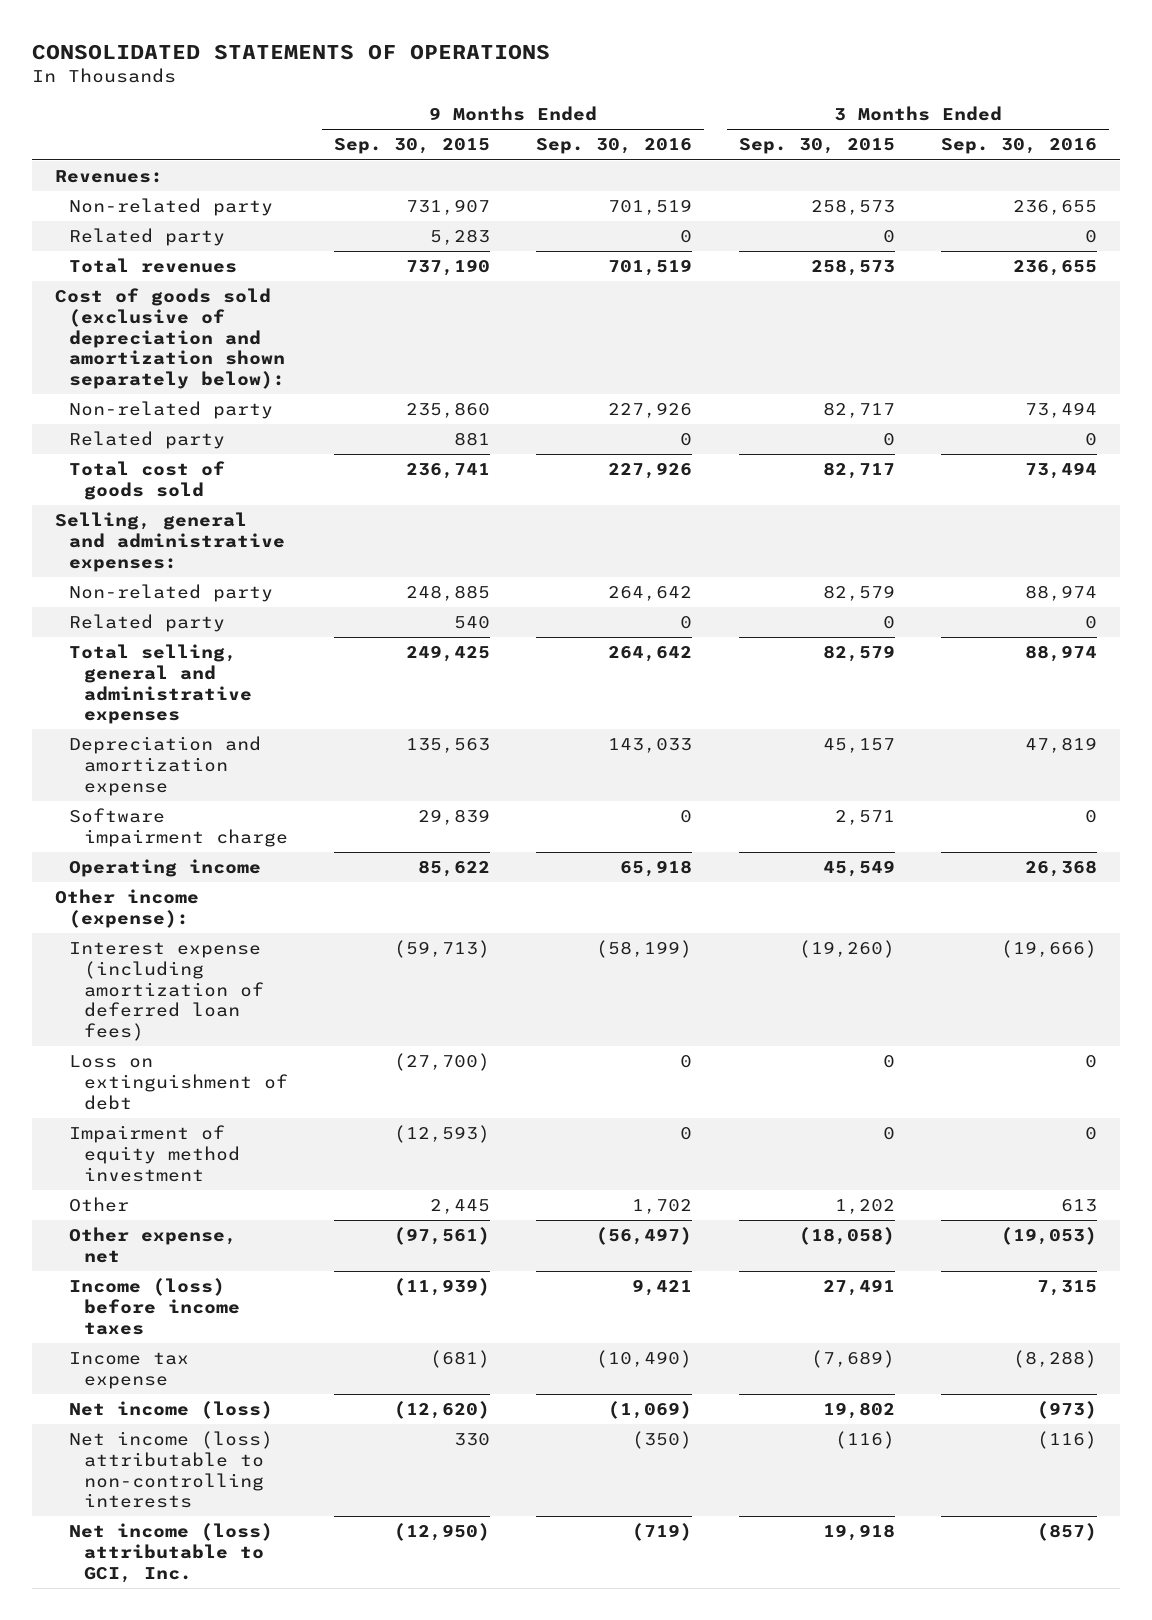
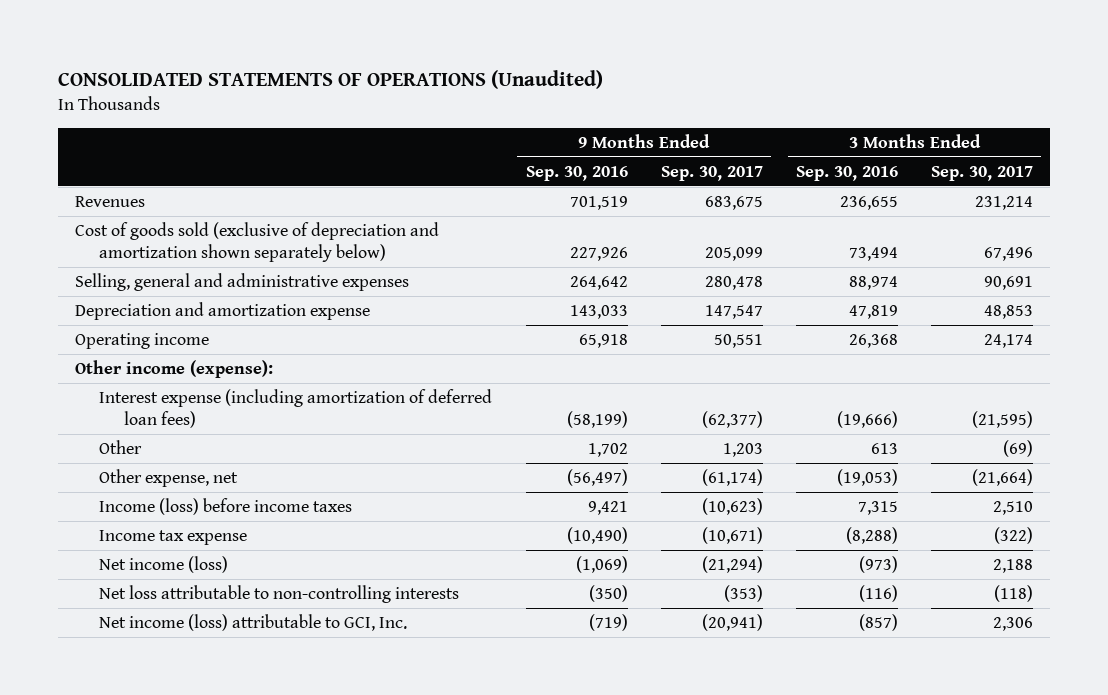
- CONSOLIDATED STATEMENTS OF OPERATIONS
+ CONSOLIDATED STATEMENTS OF OPERATIONS (Unaudited)
- | 9 Months Ended Sep. 30, 2015 | 9 Months Ended Sep. 30, 2016 | 3 Months Ended Sep. 30, 2015 | 3 Months Ended Sep. 30, 2016
+ | 9 Months Ended Sep. 30, 2016 | 9 Months Ended Sep. 30, 2017 | 3 Months Ended Sep. 30, 2016 | 3 Months Ended Sep. 30, 2017
- Revenues:
- Non-related party | 731,907 | 701,519 | 258,573 | 236,655
- Related party | 5,283 | 0 | 0 | 0
- Total revenues | 737,190 | 701,519 | 258,573 | 236,655
- Cost of goods sold (exclusive of depreciation and amortization shown separately below):
- Non-related party | 235,860 | 227,926 | 82,717 | 73,494
- Related party | 881 | 0 | 0 | 0
- Total cost of goods sold | 236,741 | 227,926 | 82,717 | 73,494
- Selling, general and administrative expenses:
- Non-related party | 248,885 | 264,642 | 82,579 | 88,974
- Related party | 540 | 0 | 0 | 0
- Total selling, general and administrative expenses | 249,425 | 264,642 | 82,579 | 88,974
+ Revenues | 701,519 | 683,675 | 236,655 | 231,214
+ Cost of goods sold (exclusive of depreciation and amortization shown separately below) | 227,926 | 205,099 | 73,494 | 67,496
+ Selling, general and administrative expenses | 264,642 | 280,478 | 88,974 | 90,691
- Software impairment charge | 29,839 | 0 | 2,571 | 0
- Loss on extinguishment of debt | (27,700) | 0 | 0 | 0
- Impairment of equity method investment | (12,593) | 0 | 0 | 0
- Net income (loss) attributable to non-controlling interests | 330 | (350) | (116) | (116)
+ Net loss attributable to non-controlling interests | (350) | (353) | (116) | (118)

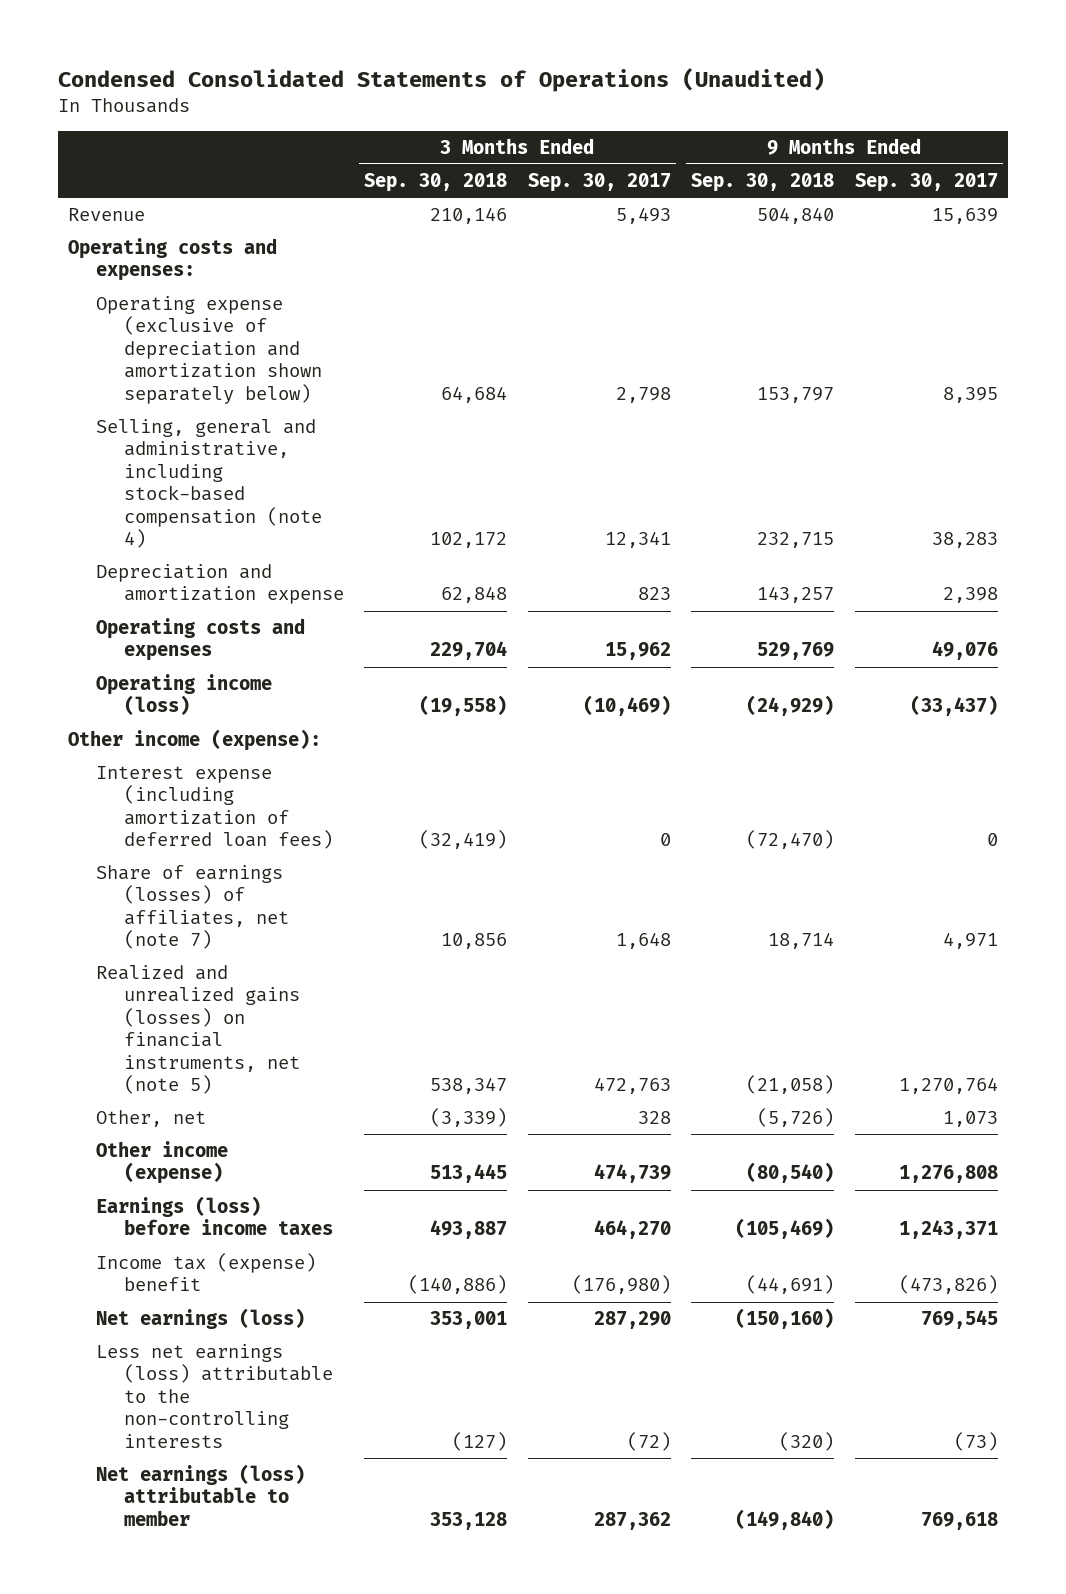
- CONSOLIDATED STATEMENTS OF OPERATIONS (Unaudited)
+ Condensed Consolidated Statements of Operations (Unaudited)
- | 9 Months Ended Sep. 30, 2016 | 9 Months Ended Sep. 30, 2017 | 3 Months Ended Sep. 30, 2016 | 3 Months Ended Sep. 30, 2017
+ | 3 Months Ended Sep. 30, 2018 | 3 Months Ended Sep. 30, 2017 | 9 Months Ended Sep. 30, 2018 | 9 Months Ended Sep. 30, 2017
- Revenues | 701,519 | 683,675 | 236,655 | 231,214
- Cost of goods sold (exclusive of depreciation and amortization shown separately below) | 227,926 | 205,099 | 73,494 | 67,496
- Selling, general and administrative expenses | 264,642 | 280,478 | 88,974 | 90,691
- Depreciation and amortization expense | 143,033 | 147,547 | 47,819 | 48,853
- Operating income | 65,918 | 50,551 | 26,368 | 24,174
+ Revenue | 210,146 | 5,493 | 504,840 | 15,639
+ Operating costs and expenses:
+ Operating expense (exclusive of depreciation and amortization shown separately below) | 64,684 | 2,798 | 153,797 | 8,395
+ Selling, general and administrative, including stock-based compensation (note 4) | 102,172 | 12,341 | 232,715 | 38,283
+ Depreciation and amortization expense | 62,848 | 823 | 143,257 | 2,398
+ Operating costs and expenses | 229,704 | 15,962 | 529,769 | 49,076
+ Operating income (loss) | (19,558) | (10,469) | (24,929) | (33,437)
- Interest expense (including amortization of deferred loan fees) | (58,199) | (62,377) | (19,666) | (21,595)
- Other | 1,702 | 1,203 | 613 | (69)
- Other expense, net | (56,497) | (61,174) | (19,053) | (21,664)
- Income (loss) before income taxes | 9,421 | (10,623) | 7,315 | 2,510
- Income tax expense | (10,490) | (10,671) | (8,288) | (322)
- Net income (loss) | (1,069) | (21,294) | (973) | 2,188
- Net loss attributable to non-controlling interests | (350) | (353) | (116) | (118)
- Net income (loss) attributable to GCI, Inc. | (719) | (20,941) | (857) | 2,306
+ Interest expense (including amortization of deferred loan fees) | (32,419) | 0 | (72,470) | 0
+ Share of earnings (losses) of affiliates, net (note 7) | 10,856 | 1,648 | 18,714 | 4,971
+ Realized and unrealized gains (losses) on financial instruments, net (note 5) | 538,347 | 472,763 | (21,058) | 1,270,764
+ Other, net | (3,339) | 328 | (5,726) | 1,073
+ Other income (expense) | 513,445 | 474,739 | (80,540) | 1,276,808
+ Earnings (loss) before income taxes | 493,887 | 464,270 | (105,469) | 1,243,371
+ Income tax (expense) benefit | (140,886) | (176,980) | (44,691) | (473,826)
+ Net earnings (loss) | 353,001 | 287,290 | (150,160) | 769,545
+ Less net earnings (loss) attributable to the non-controlling interests | (127) | (72) | (320) | (73)
+ Net earnings (loss) attributable to member | 353,128 | 287,362 | (149,840) | 769,618

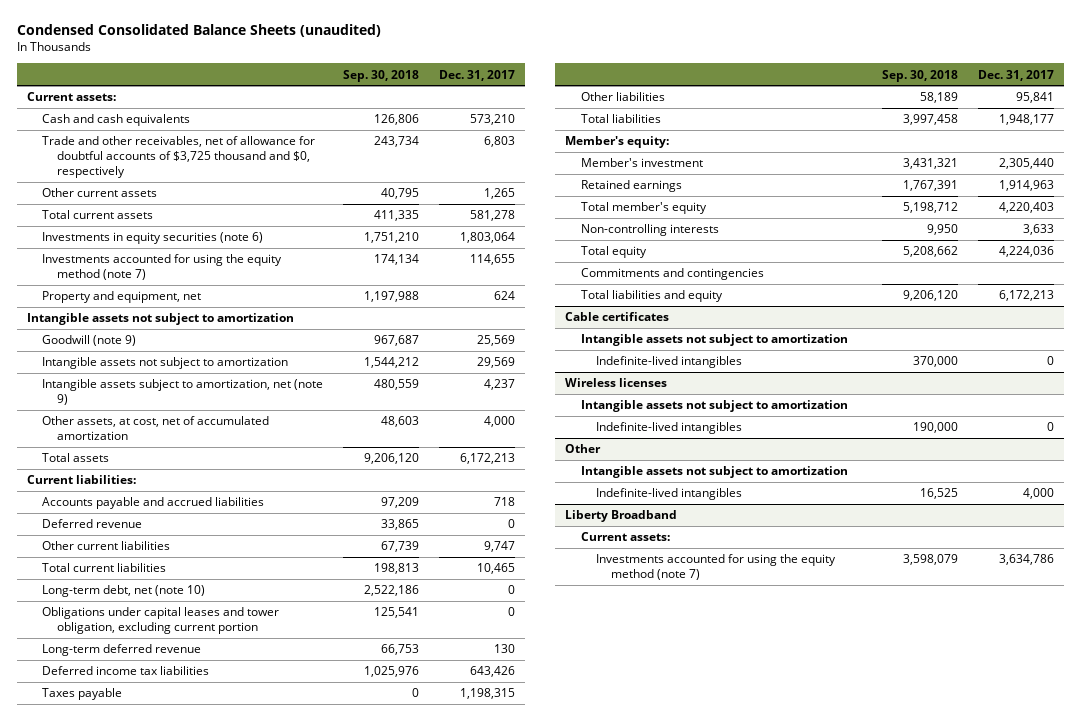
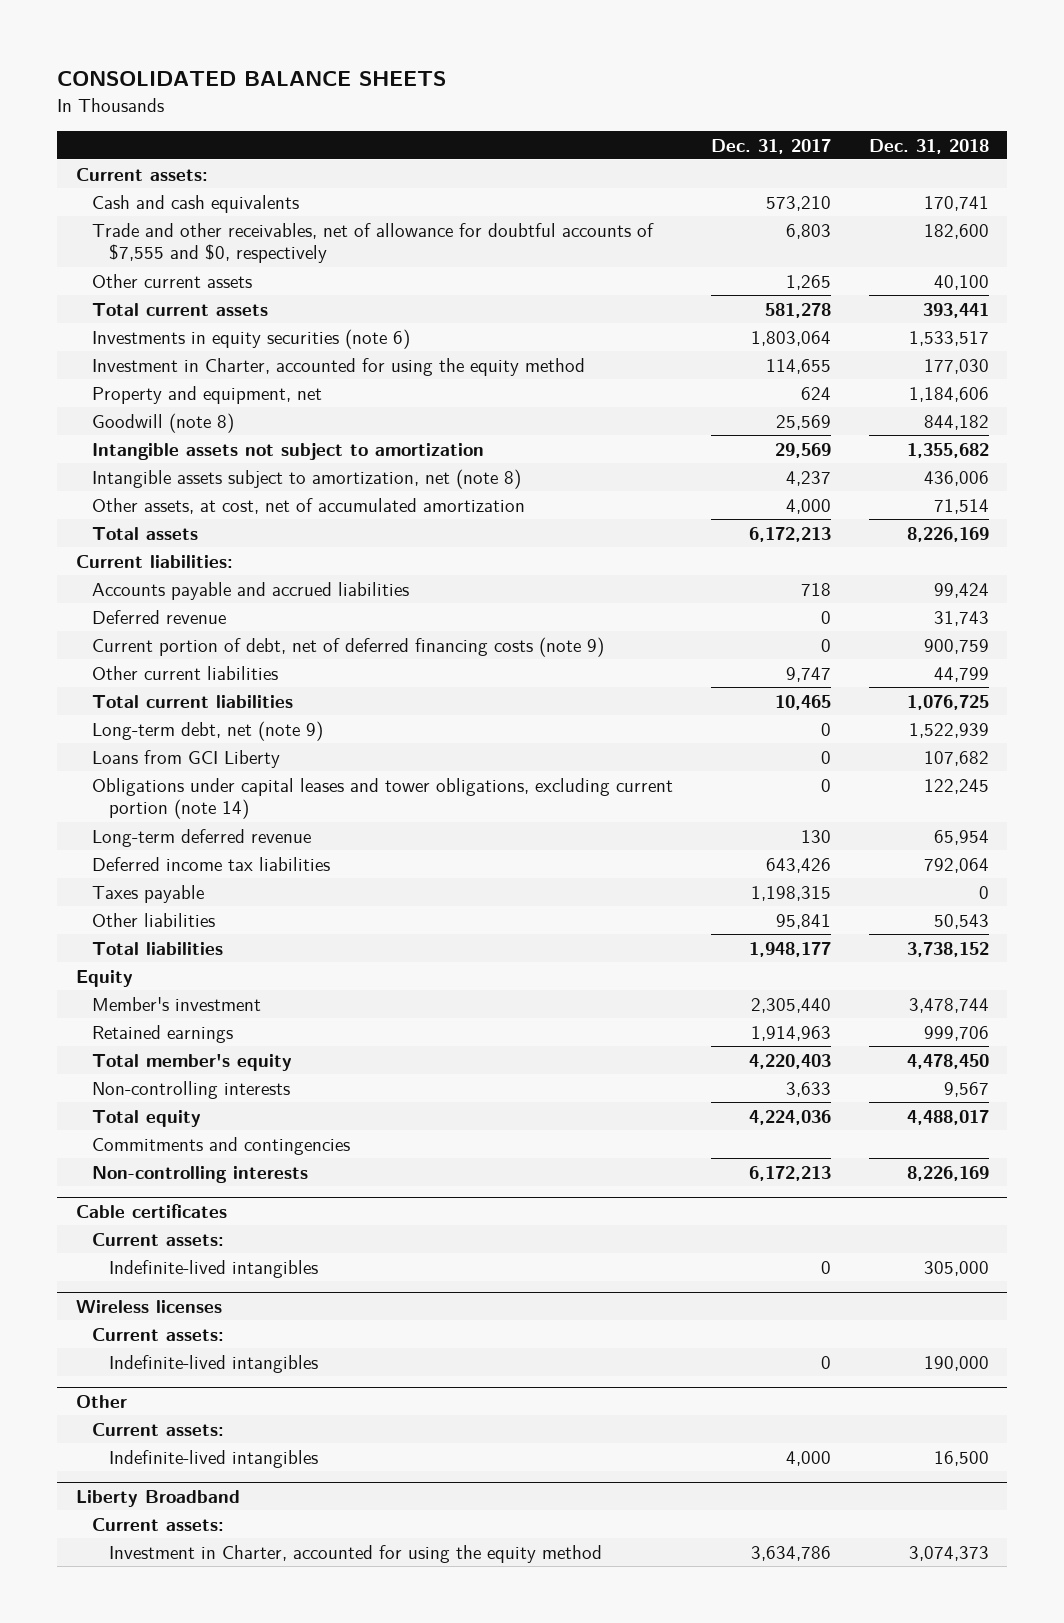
- Condensed Consolidated Balance Sheets (unaudited)
+ CONSOLIDATED BALANCE SHEETS
- | Sep. 30, 2018 | Dec. 31, 2017
+ | Dec. 31, 2017 | Dec. 31, 2018
- Trade and other receivables, net of allowance for doubtful accounts of $3,725 thousand and $0, respectively | 243,734 | 6,803
+ Trade and other receivables, net of allowance for doubtful accounts of $7,555 and $0, respectively | 6,803 | 182,600
- Investments accounted for using the equity method (note 7) | 174,134 | 114,655
+ Investment in Charter, accounted for using the equity method | 114,655 | 177,030
- Intangible assets not subject to amortization
- Goodwill (note 9) | 967,687 | 25,569
+ Goodwill (note 8) | 25,569 | 844,182
- Intangible assets subject to amortization, net (note 9) | 480,559 | 4,237
+ Intangible assets subject to amortization, net (note 8) | 4,237 | 436,006
+ Current portion of debt, net of deferred financing costs (note 9) | 0 | 900,759
- Long-term debt, net (note 10) | 2,522,186 | 0
- Obligations under capital leases and tower obligation, excluding current portion | 125,541 | 0
+ Long-term debt, net (note 9) | 0 | 1,522,939
+ Loans from GCI Liberty | 0 | 107,682
+ Obligations under capital leases and tower obligations, excluding current portion (note 14) | 0 | 122,245
- Member's equity:
+ Equity
- Total liabilities and equity | 9,206,120 | 6,172,213
+ Non-controlling interests | 6,172,213 | 8,226,169
@ Cable certificates
- Intangible assets not subject to amortization
+ Current assets:
@ Wireless licenses
- Intangible assets not subject to amortization
+ Current assets:
@ Other
- Intangible assets not subject to amortization
+ Current assets:
@ Liberty Broadband
- Investments accounted for using the equity method (note 7) | 3,598,079 | 3,634,786
+ Investment in Charter, accounted for using the equity method | 3,634,786 | 3,074,373

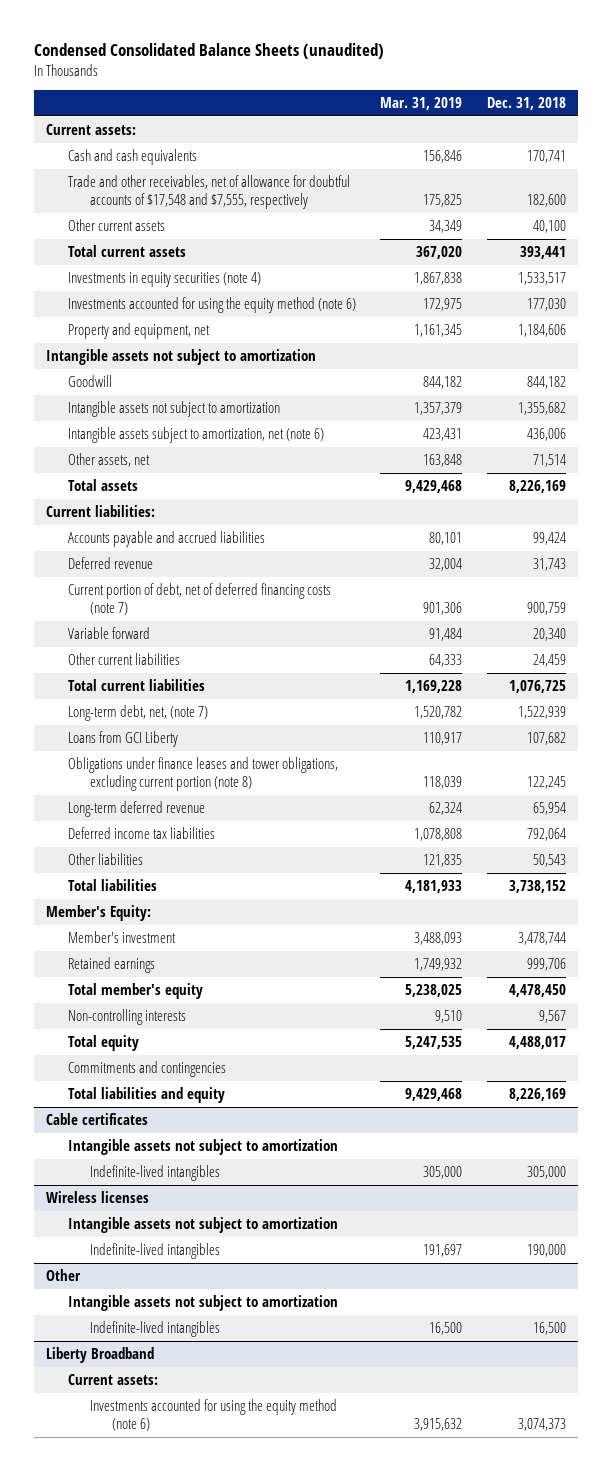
- CONSOLIDATED BALANCE SHEETS
+ Condensed Consolidated Balance Sheets (unaudited)
- | Dec. 31, 2017 | Dec. 31, 2018
+ | Mar. 31, 2019 | Dec. 31, 2018
- Trade and other receivables, net of allowance for doubtful accounts of $7,555 and $0, respectively | 6,803 | 182,600
+ Trade and other receivables, net of allowance for doubtful accounts of $17,548 and $7,555, respectively | 175,825 | 182,600
- Investments in equity securities (note 6) | 1,803,064 | 1,533,517
- Investment in Charter, accounted for using the equity method | 114,655 | 177,030
+ Investments in equity securities (note 4) | 1,867,838 | 1,533,517
+ Investments accounted for using the equity method (note 6) | 172,975 | 177,030
- Goodwill (note 8) | 25,569 | 844,182
+ Intangible assets not subject to amortization
+ Goodwill | 844,182 | 844,182
- Intangible assets subject to amortization, net (note 8) | 4,237 | 436,006
- Other assets, at cost, net of accumulated amortization | 4,000 | 71,514
+ Intangible assets subject to amortization, net (note 6) | 423,431 | 436,006
+ Other assets, net | 163,848 | 71,514
- Current portion of debt, net of deferred financing costs (note 9) | 0 | 900,759
- Other current liabilities | 9,747 | 44,799
+ Current portion of debt, net of deferred financing costs (note 7) | 901,306 | 900,759
+ Variable forward | 91,484 | 20,340
+ Other current liabilities | 64,333 | 24,459
- Long-term debt, net (note 9) | 0 | 1,522,939
+ Long-term debt, net, (note 7) | 1,520,782 | 1,522,939
- Obligations under capital leases and tower obligations, excluding current portion (note 14) | 0 | 122,245
+ Obligations under finance leases and tower obligations, excluding current portion (note 8) | 118,039 | 122,245
- Taxes payable | 1,198,315 | 0
- Equity
+ Member's Equity:
- Non-controlling interests | 6,172,213 | 8,226,169
+ Total liabilities and equity | 9,429,468 | 8,226,169
@ Cable certificates
- Current assets:
+ Intangible assets not subject to amortization
@ Wireless licenses
- Current assets:
+ Intangible assets not subject to amortization
@ Other
- Current assets:
+ Intangible assets not subject to amortization
@ Liberty Broadband
- Investment in Charter, accounted for using the equity method | 3,634,786 | 3,074,373
+ Investments accounted for using the equity method (note 6) | 3,915,632 | 3,074,373

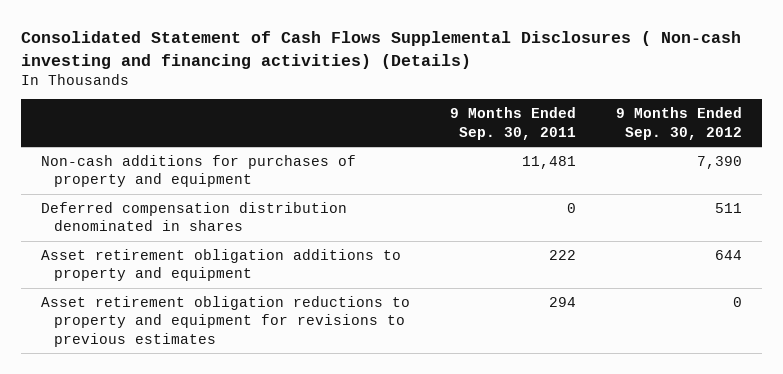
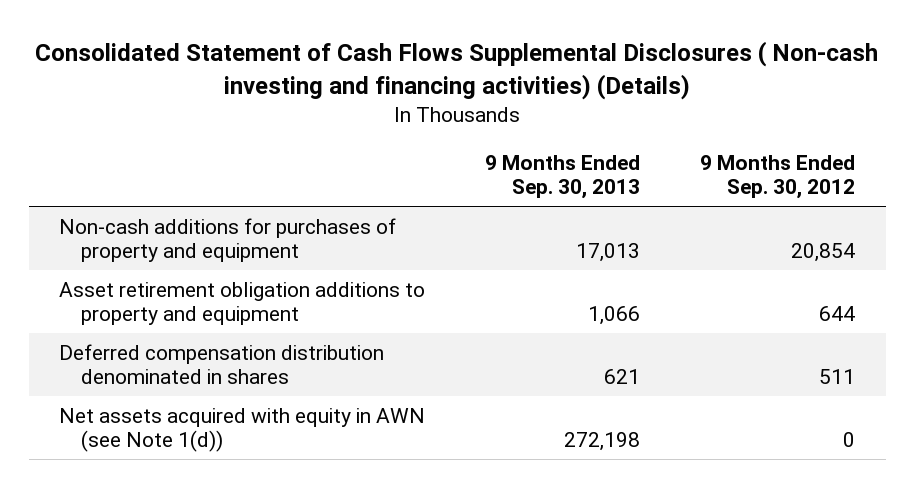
- | 9 Months Ended Sep. 30, 2011 | 9 Months Ended Sep. 30, 2012
+ | 9 Months Ended Sep. 30, 2013 | 9 Months Ended Sep. 30, 2012
- Non-cash additions for purchases of property and equipment | 11,481 | 7,390
+ Non-cash additions for purchases of property and equipment | 17,013 | 20,854
- Asset retirement obligation reductions to property and equipment for revisions to previous estimates | 294 | 0
moved down: Deferred compensation distribution denominated in shares | 621 | 511
+ Net assets acquired with equity in AWN (see Note 1(d)) | 272,198 | 0

